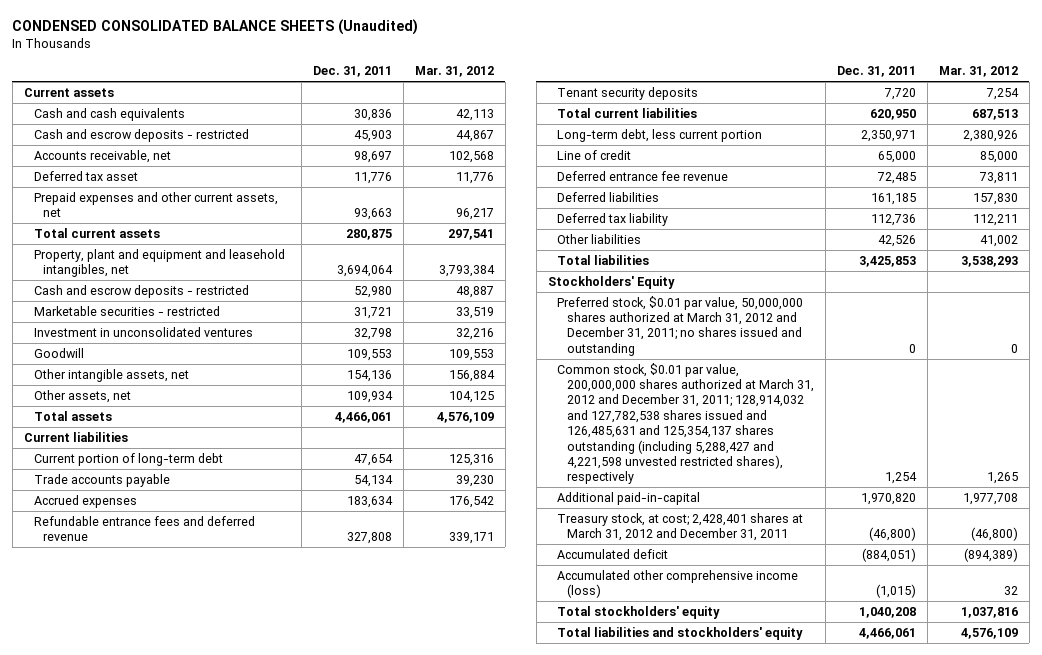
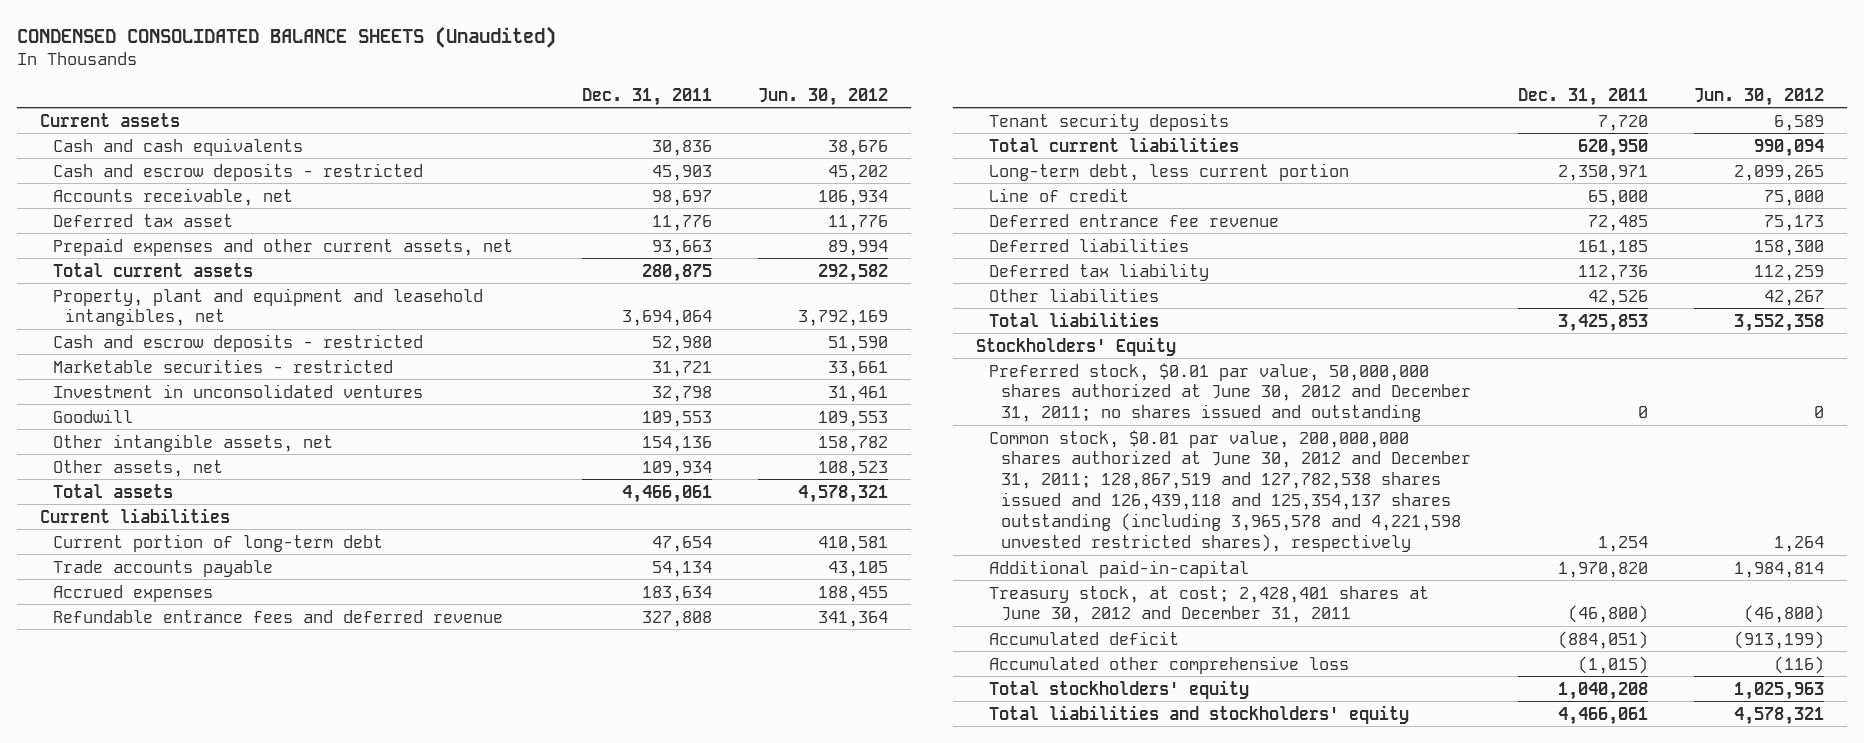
- | Dec. 31, 2011 | Mar. 31, 2012
+ | Dec. 31, 2011 | Jun. 30, 2012
- Preferred stock, $0.01 par value, 50,000,000 shares authorized at March 31, 2012 and December 31, 2011; no shares issued and outstanding | 0 | 0
- Common stock, $0.01 par value, 200,000,000 shares authorized at March 31, 2012 and December 31, 2011; 128,914,032 and 127,782,538 shares issued and 126,485,631 and 125,354,137 shares outstanding (including 5,288,427 and 4,221,598 unvested restricted shares), respectively | 1,254 | 1,265
+ Preferred stock, $0.01 par value, 50,000,000 shares authorized at June 30, 2012 and December 31, 2011; no shares issued and outstanding | 0 | 0
+ Common stock, $0.01 par value, 200,000,000 shares authorized at June 30, 2012 and December 31, 2011; 128,867,519 and 127,782,538 shares issued and 126,439,118 and 125,354,137 shares outstanding (including 3,965,578 and 4,221,598 unvested restricted shares), respectively | 1,254 | 1,264
- Treasury stock, at cost; 2,428,401 shares at March 31, 2012 and December 31, 2011 | (46,800) | (46,800)
+ Treasury stock, at cost; 2,428,401 shares at June 30, 2012 and December 31, 2011 | (46,800) | (46,800)
- Accumulated other comprehensive income (loss) | (1,015) | 32
+ Accumulated other comprehensive loss | (1,015) | (116)

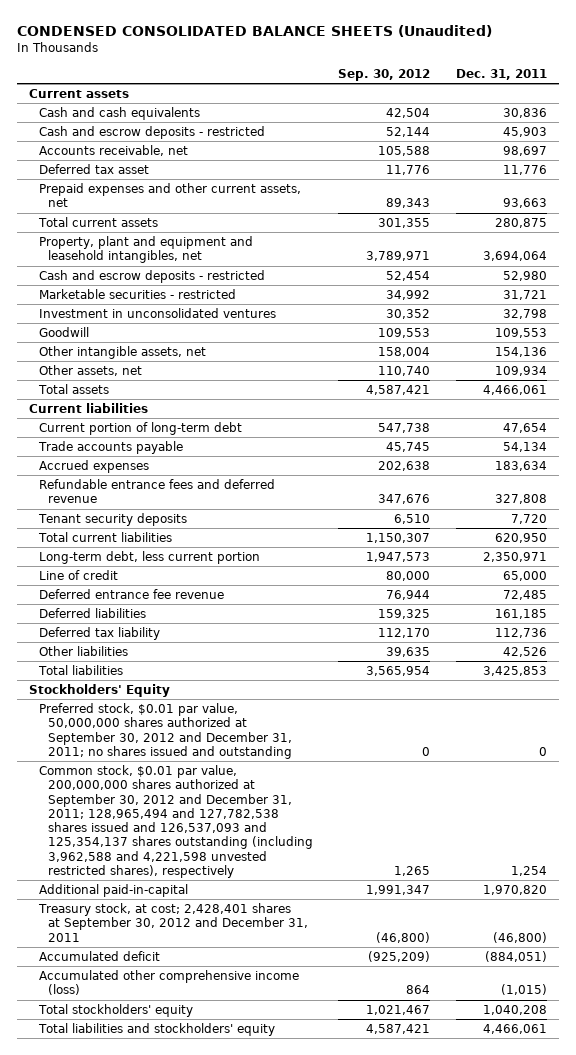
- | Dec. 31, 2011 | Jun. 30, 2012
+ | Sep. 30, 2012 | Dec. 31, 2011
- Preferred stock, $0.01 par value, 50,000,000 shares authorized at June 30, 2012 and December 31, 2011; no shares issued and outstanding | 0 | 0
- Common stock, $0.01 par value, 200,000,000 shares authorized at June 30, 2012 and December 31, 2011; 128,867,519 and 127,782,538 shares issued and 126,439,118 and 125,354,137 shares outstanding (including 3,965,578 and 4,221,598 unvested restricted shares), respectively | 1,254 | 1,264
+ Preferred stock, $0.01 par value, 50,000,000 shares authorized at September 30, 2012 and December 31, 2011; no shares issued and outstanding | 0 | 0
+ Common stock, $0.01 par value, 200,000,000 shares authorized at September 30, 2012 and December 31, 2011; 128,965,494 and 127,782,538 shares issued and 126,537,093 and 125,354,137 shares outstanding (including 3,962,588 and 4,221,598 unvested restricted shares), respectively | 1,265 | 1,254
- Treasury stock, at cost; 2,428,401 shares at June 30, 2012 and December 31, 2011 | (46,800) | (46,800)
+ Treasury stock, at cost; 2,428,401 shares at September 30, 2012 and December 31, 2011 | (46,800) | (46,800)
- Accumulated other comprehensive loss | (1,015) | (116)
+ Accumulated other comprehensive income (loss) | 864 | (1,015)

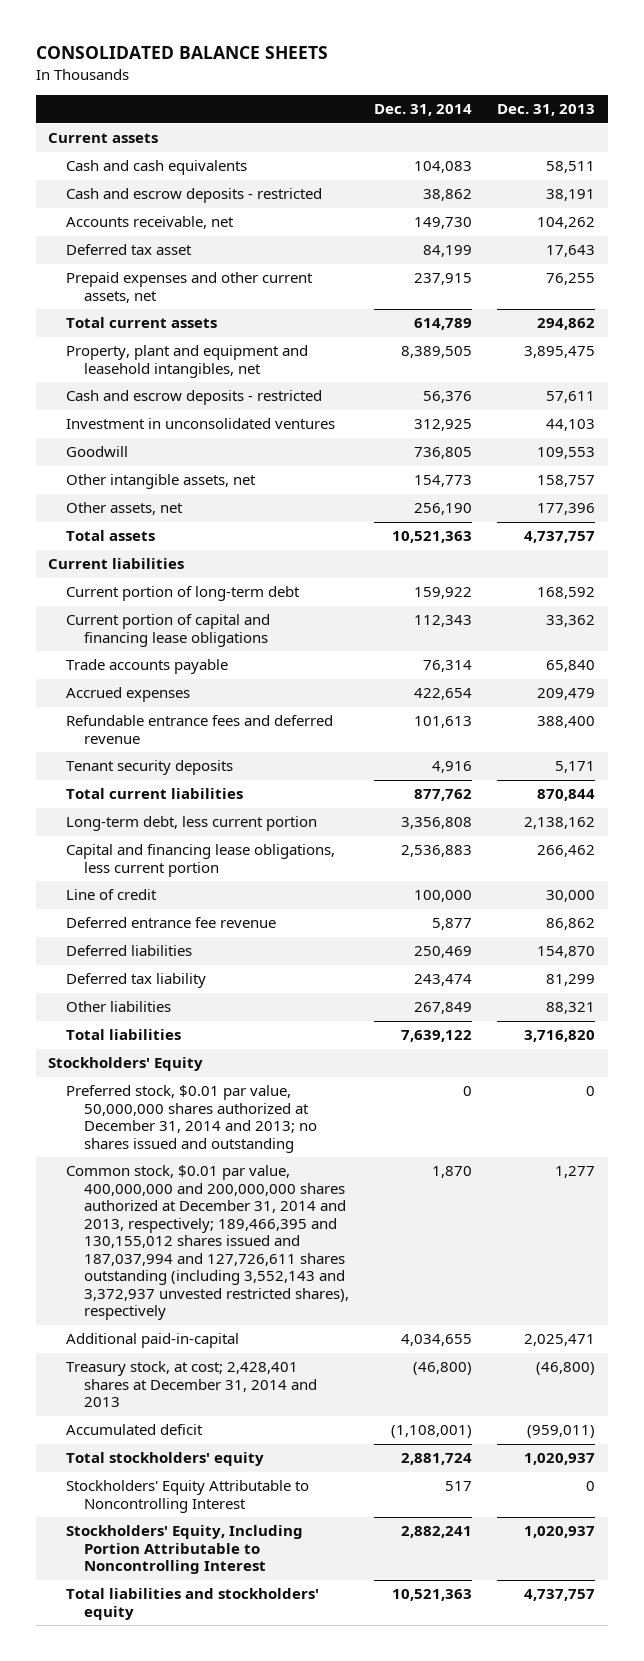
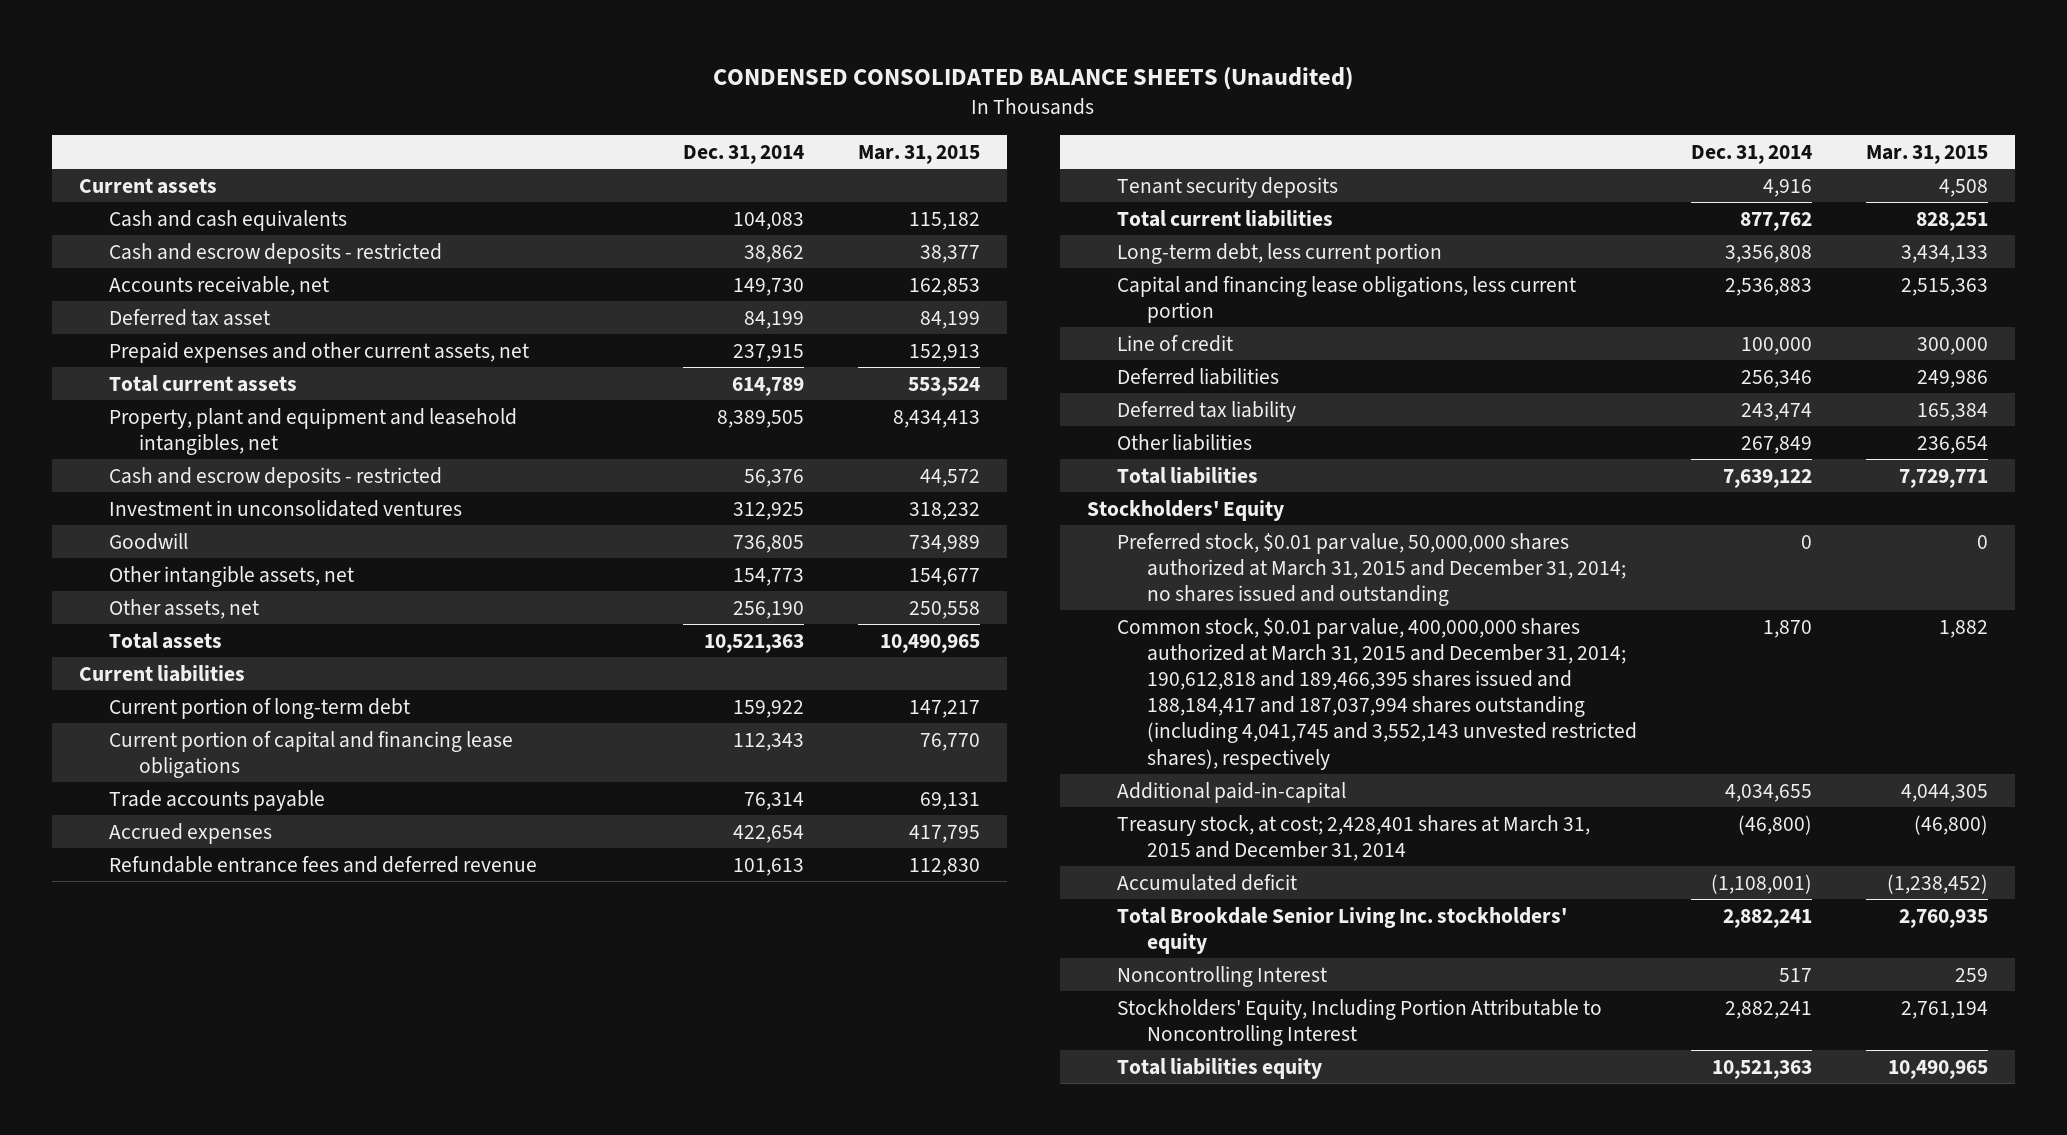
- CONSOLIDATED BALANCE SHEETS
+ CONDENSED CONSOLIDATED BALANCE SHEETS (Unaudited)
- | Dec. 31, 2014 | Dec. 31, 2013
+ | Dec. 31, 2014 | Mar. 31, 2015
- Deferred entrance fee revenue | 5,877 | 86,862
- Deferred liabilities | 250,469 | 154,870
+ Deferred liabilities | 256,346 | 249,986
- Preferred stock, $0.01 par value, 50,000,000 shares authorized at December 31, 2014 and 2013; no shares issued and outstanding | 0 | 0
- Common stock, $0.01 par value, 400,000,000 and 200,000,000 shares authorized at December 31, 2014 and 2013, respectively; 189,466,395 and 130,155,012 shares issued and 187,037,994 and 127,726,611 shares outstanding (including 3,552,143 and 3,372,937 unvested restricted shares), respectively | 1,870 | 1,277
+ Preferred stock, $0.01 par value, 50,000,000 shares authorized at March 31, 2015 and December 31, 2014; no shares issued and outstanding | 0 | 0
+ Common stock, $0.01 par value, 400,000,000 shares authorized at March 31, 2015 and December 31, 2014; 190,612,818 and 189,466,395 shares issued and 188,184,417 and 187,037,994 shares outstanding (including 4,041,745 and 3,552,143 unvested restricted shares), respectively | 1,870 | 1,882
- Treasury stock, at cost; 2,428,401 shares at December 31, 2014 and 2013 | (46,800) | (46,800)
+ Treasury stock, at cost; 2,428,401 shares at March 31, 2015 and December 31, 2014 | (46,800) | (46,800)
- Total stockholders' equity | 2,881,724 | 1,020,937
- Stockholders' Equity Attributable to Noncontrolling Interest | 517 | 0
+ Total Brookdale Senior Living Inc. stockholders' equity | 2,882,241 | 2,760,935
+ Noncontrolling Interest | 517 | 259
- Total liabilities and stockholders' equity | 10,521,363 | 4,737,757
+ Total liabilities equity | 10,521,363 | 10,490,965

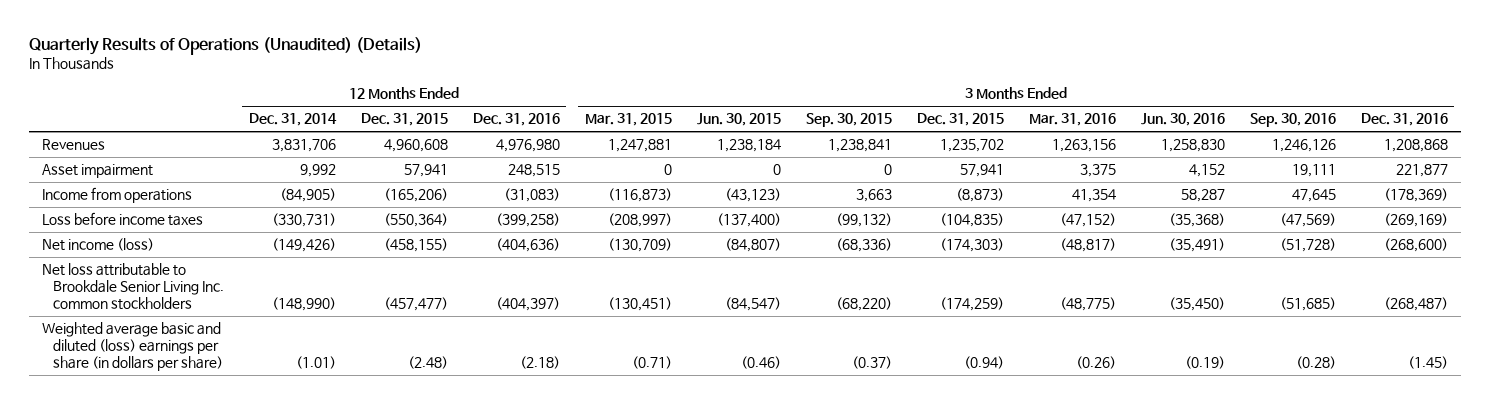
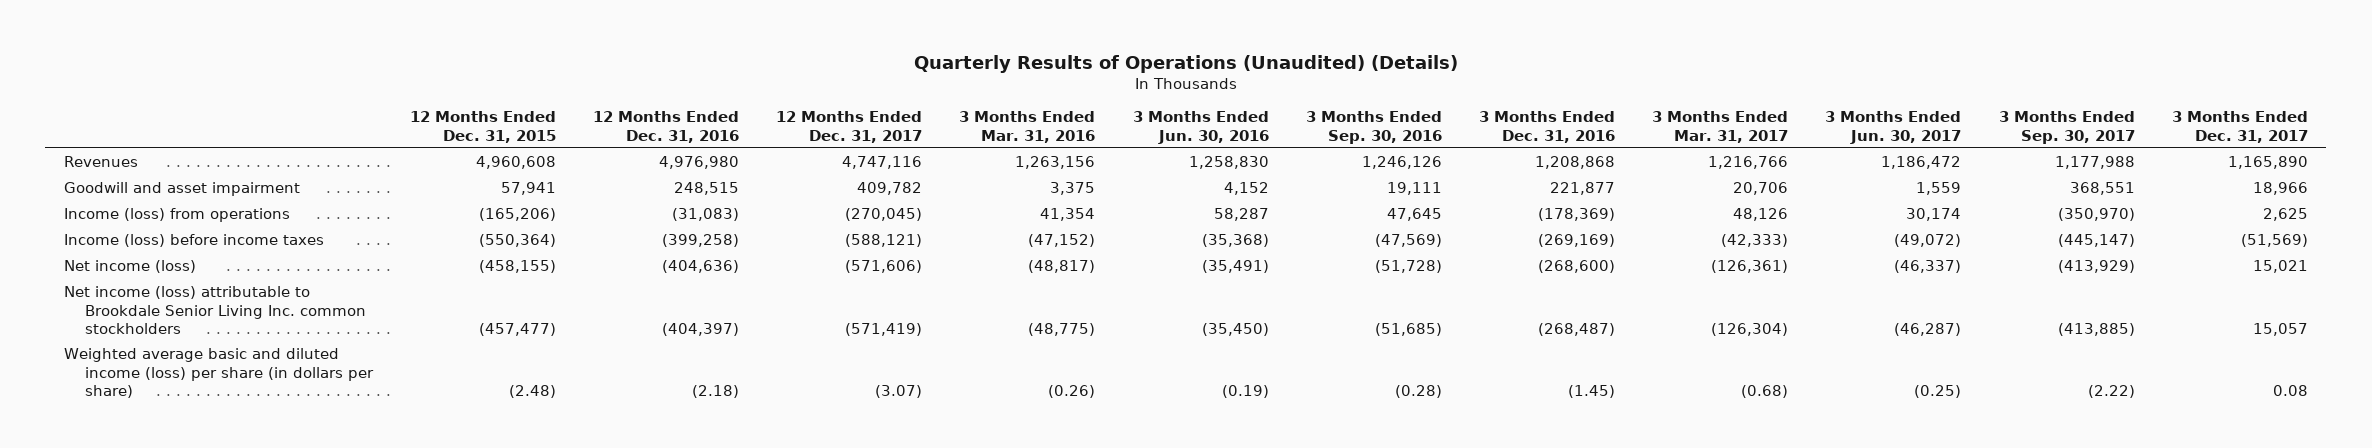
- | 12 Months Ended Dec. 31, 2014 | 12 Months Ended Dec. 31, 2015 | 12 Months Ended Dec. 31, 2016 | 3 Months Ended Mar. 31, 2015 | 3 Months Ended Jun. 30, 2015 | 3 Months Ended Sep. 30, 2015 | 3 Months Ended Dec. 31, 2015 | 3 Months Ended Mar. 31, 2016 | 3 Months Ended Jun. 30, 2016 | 3 Months Ended Sep. 30, 2016 | 3 Months Ended Dec. 31, 2016
+ | 12 Months Ended Dec. 31, 2015 | 12 Months Ended Dec. 31, 2016 | 12 Months Ended Dec. 31, 2017 | 3 Months Ended Mar. 31, 2016 | 3 Months Ended Jun. 30, 2016 | 3 Months Ended Sep. 30, 2016 | 3 Months Ended Dec. 31, 2016 | 3 Months Ended Mar. 31, 2017 | 3 Months Ended Jun. 30, 2017 | 3 Months Ended Sep. 30, 2017 | 3 Months Ended Dec. 31, 2017
- Asset impairment | 9,992 | 57,941 | 248,515 | 0 | 0 | 0 | 57,941 | 3,375 | 4,152 | 19,111 | 221,877
- Income from operations | (84,905) | (165,206) | (31,083) | (116,873) | (43,123) | 3,663 | (8,873) | 41,354 | 58,287 | 47,645 | (178,369)
- Loss before income taxes | (330,731) | (550,364) | (399,258) | (208,997) | (137,400) | (99,132) | (104,835) | (47,152) | (35,368) | (47,569) | (269,169)
+ Goodwill and asset impairment | 57,941 | 248,515 | 409,782 | 3,375 | 4,152 | 19,111 | 221,877 | 20,706 | 1,559 | 368,551 | 18,966
+ Income (loss) from operations | (165,206) | (31,083) | (270,045) | 41,354 | 58,287 | 47,645 | (178,369) | 48,126 | 30,174 | (350,970) | 2,625
+ Income (loss) before income taxes | (550,364) | (399,258) | (588,121) | (47,152) | (35,368) | (47,569) | (269,169) | (42,333) | (49,072) | (445,147) | (51,569)
- Net loss attributable to Brookdale Senior Living Inc. common stockholders | (148,990) | (457,477) | (404,397) | (130,451) | (84,547) | (68,220) | (174,259) | (48,775) | (35,450) | (51,685) | (268,487)
- Weighted average basic and diluted (loss) earnings per share (in dollars per share) | (1.01) | (2.48) | (2.18) | (0.71) | (0.46) | (0.37) | (0.94) | (0.26) | (0.19) | (0.28) | (1.45)
+ Net income (loss) attributable to Brookdale Senior Living Inc. common stockholders | (457,477) | (404,397) | (571,419) | (48,775) | (35,450) | (51,685) | (268,487) | (126,304) | (46,287) | (413,885) | 15,057
+ Weighted average basic and diluted income (loss) per share (in dollars per share) | (2.48) | (2.18) | (3.07) | (0.26) | (0.19) | (0.28) | (1.45) | (0.68) | (0.25) | (2.22) | 0.08

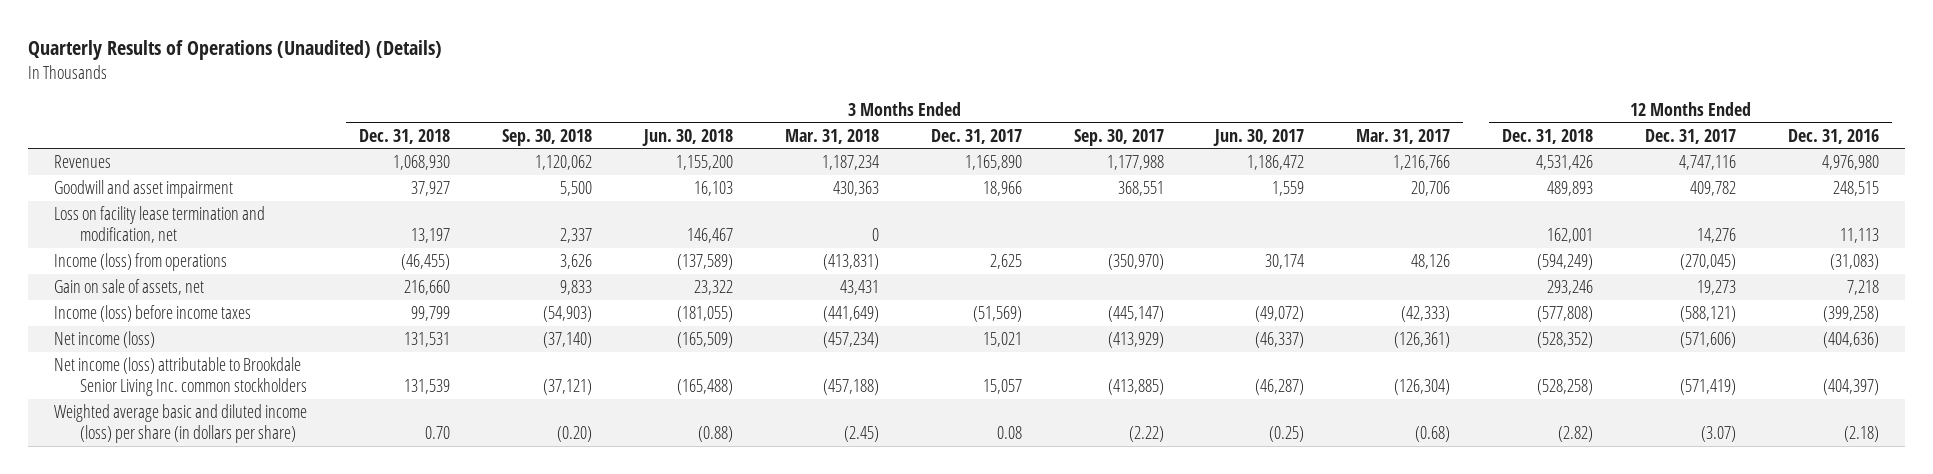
- | 12 Months Ended Dec. 31, 2015 | 12 Months Ended Dec. 31, 2016 | 12 Months Ended Dec. 31, 2017 | 3 Months Ended Mar. 31, 2016 | 3 Months Ended Jun. 30, 2016 | 3 Months Ended Sep. 30, 2016 | 3 Months Ended Dec. 31, 2016 | 3 Months Ended Mar. 31, 2017 | 3 Months Ended Jun. 30, 2017 | 3 Months Ended Sep. 30, 2017 | 3 Months Ended Dec. 31, 2017
+ | 3 Months Ended Dec. 31, 2018 | 3 Months Ended Sep. 30, 2018 | 3 Months Ended Jun. 30, 2018 | 3 Months Ended Mar. 31, 2018 | 3 Months Ended Dec. 31, 2017 | 3 Months Ended Sep. 30, 2017 | 3 Months Ended Jun. 30, 2017 | 3 Months Ended Mar. 31, 2017 | 12 Months Ended Dec. 31, 2018 | 12 Months Ended Dec. 31, 2017 | 12 Months Ended Dec. 31, 2016
+ Loss on facility lease termination and modification, net | 13,197 | 2,337 | 146,467 | 0 | | | | | 162,001 | 14,276 | 11,113
+ Gain on sale of assets, net | 216,660 | 9,833 | 23,322 | 43,431 | | | | | 293,246 | 19,273 | 7,218

